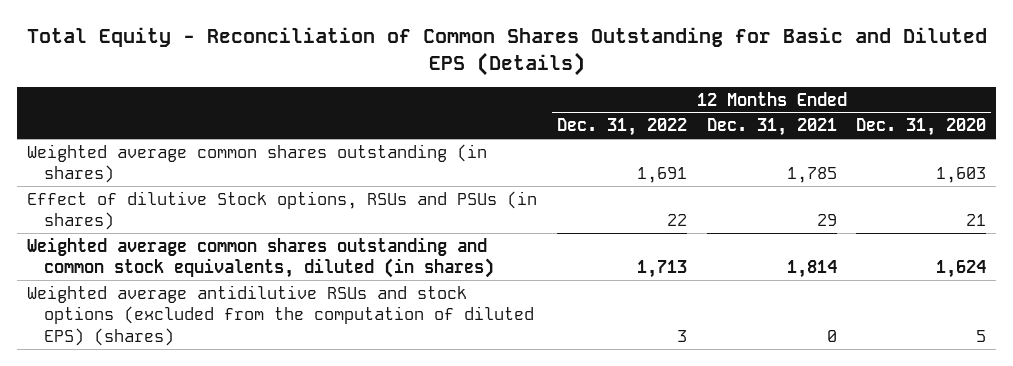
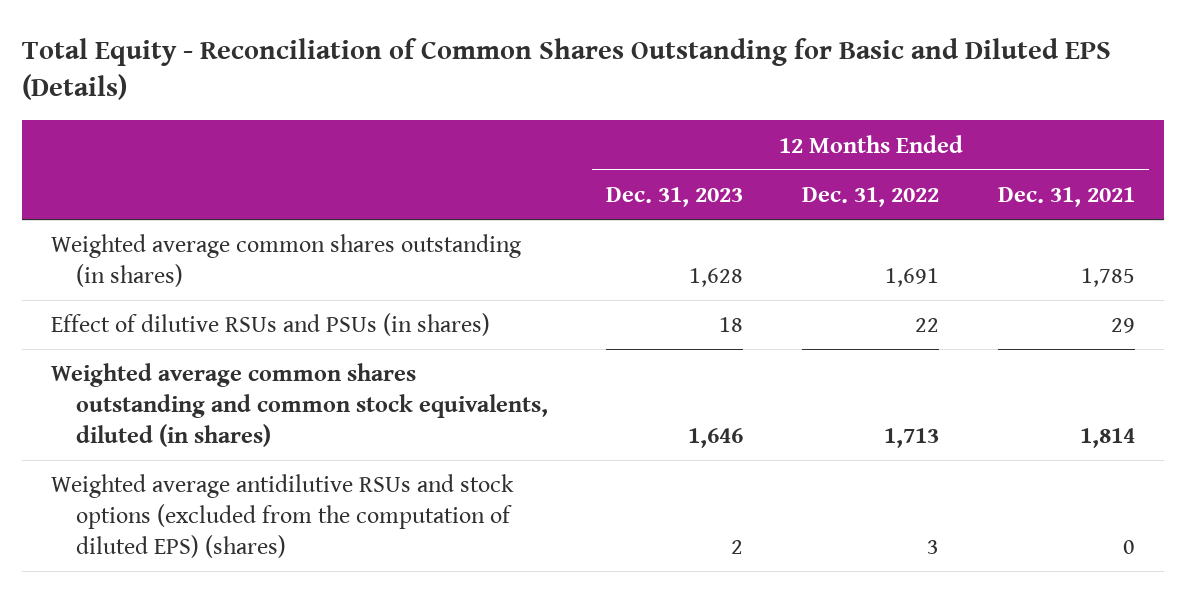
- | 12 Months Ended Dec. 31, 2022 | 12 Months Ended Dec. 31, 2021 | 12 Months Ended Dec. 31, 2020
+ | 12 Months Ended Dec. 31, 2023 | 12 Months Ended Dec. 31, 2022 | 12 Months Ended Dec. 31, 2021
- Effect of dilutive Stock options, RSUs and PSUs (in shares) | 22 | 29 | 21
+ Effect of dilutive RSUs and PSUs (in shares) | 18 | 22 | 29

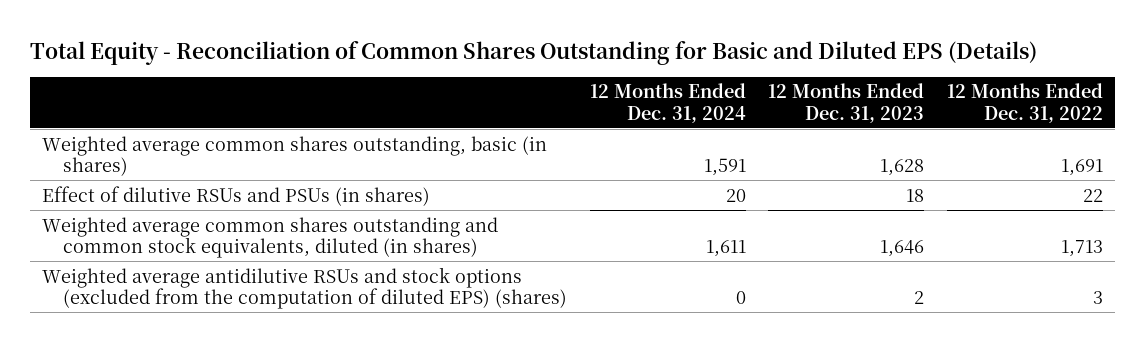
- | 12 Months Ended Dec. 31, 2023 | 12 Months Ended Dec. 31, 2022 | 12 Months Ended Dec. 31, 2021
+ | 12 Months Ended Dec. 31, 2024 | 12 Months Ended Dec. 31, 2023 | 12 Months Ended Dec. 31, 2022
- Weighted average common shares outstanding (in shares) | 1,628 | 1,691 | 1,785
+ Weighted average common shares outstanding, basic (in shares) | 1,591 | 1,628 | 1,691

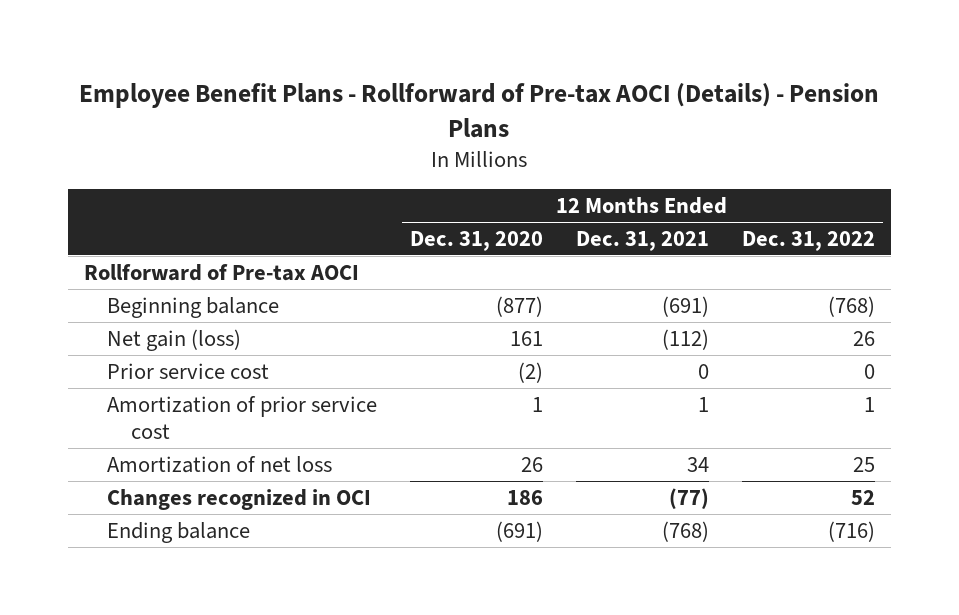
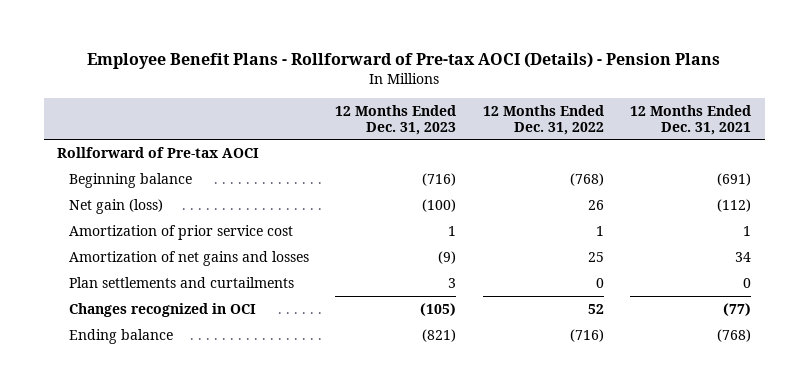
- | 12 Months Ended Dec. 31, 2020 | 12 Months Ended Dec. 31, 2021 | 12 Months Ended Dec. 31, 2022
+ | 12 Months Ended Dec. 31, 2023 | 12 Months Ended Dec. 31, 2022 | 12 Months Ended Dec. 31, 2021
- Prior service cost | (2) | 0 | 0
- Amortization of net loss | 26 | 34 | 25
+ Amortization of net gains and losses | (9) | 25 | 34
+ Plan settlements and curtailments | 3 | 0 | 0

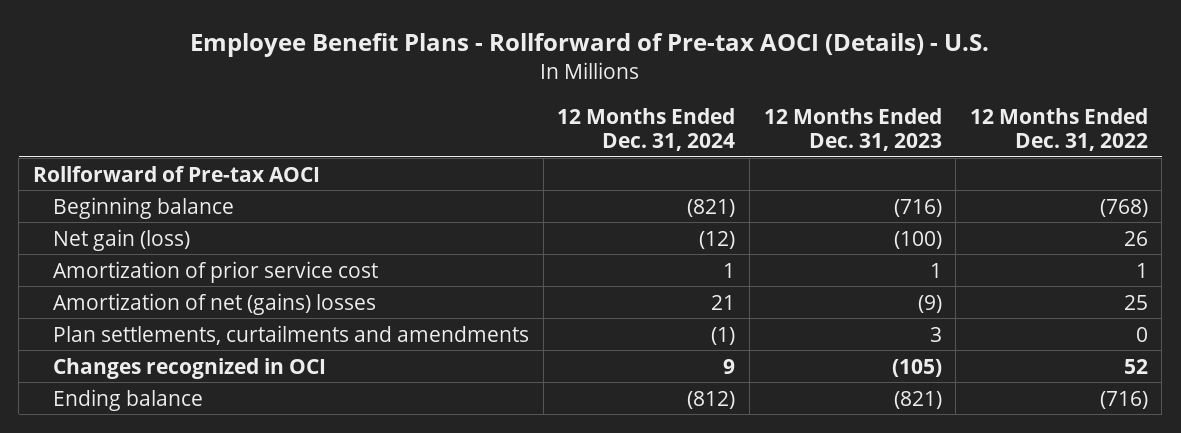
- Employee Benefit Plans - Rollforward of Pre-tax AOCI (Details) - Pension Plans
+ Employee Benefit Plans - Rollforward of Pre-tax AOCI (Details) - U.S.
- | 12 Months Ended Dec. 31, 2023 | 12 Months Ended Dec. 31, 2022 | 12 Months Ended Dec. 31, 2021
+ | 12 Months Ended Dec. 31, 2024 | 12 Months Ended Dec. 31, 2023 | 12 Months Ended Dec. 31, 2022
- Amortization of net gains and losses | (9) | 25 | 34
- Plan settlements and curtailments | 3 | 0 | 0
+ Amortization of net (gains) losses | 21 | (9) | 25
+ Plan settlements, curtailments and amendments | (1) | 3 | 0

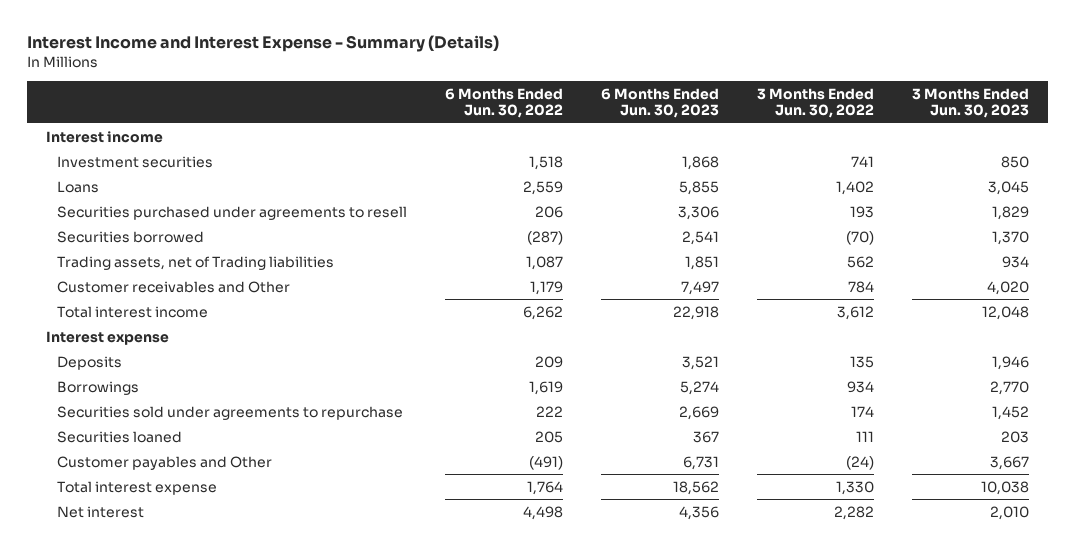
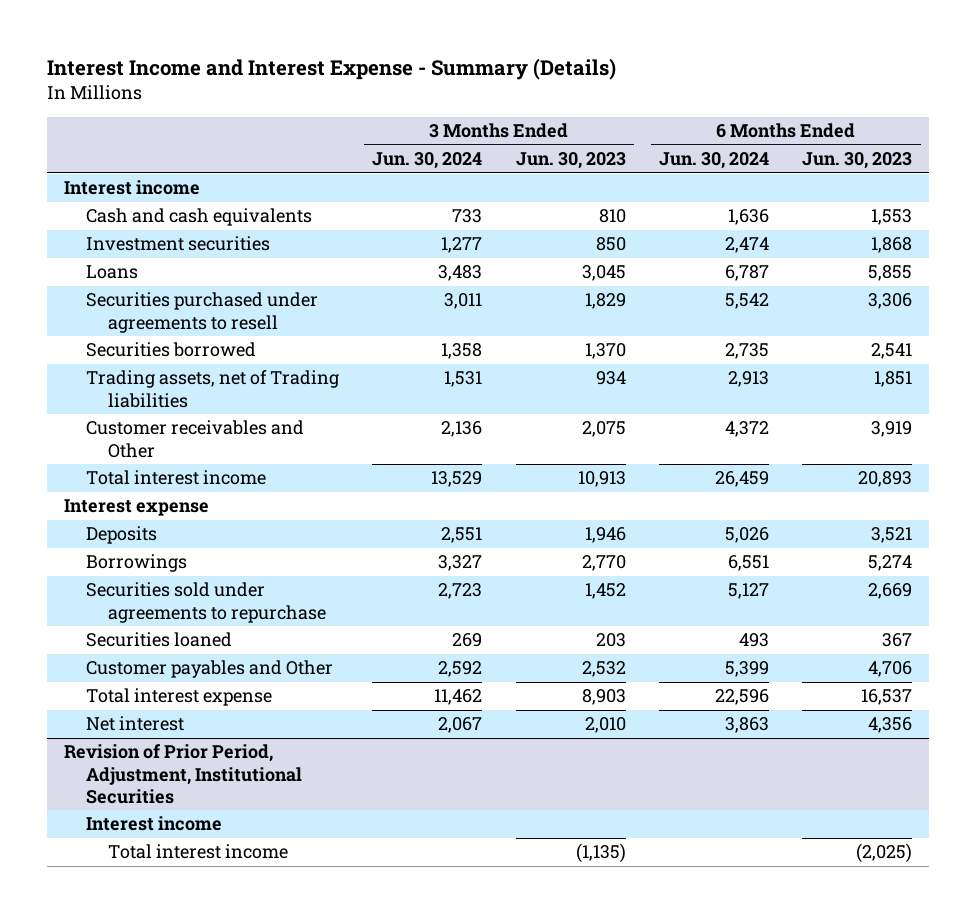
- | 6 Months Ended Jun. 30, 2022 | 6 Months Ended Jun. 30, 2023 | 3 Months Ended Jun. 30, 2022 | 3 Months Ended Jun. 30, 2023
+ | 3 Months Ended Jun. 30, 2024 | 3 Months Ended Jun. 30, 2023 | 6 Months Ended Jun. 30, 2024 | 6 Months Ended Jun. 30, 2023
+ Cash and cash equivalents | 733 | 810 | 1,636 | 1,553
- Customer receivables and Other | 1,179 | 7,497 | 784 | 4,020
- Total interest income | 6,262 | 22,918 | 3,612 | 12,048
+ Customer receivables and Other | 2,136 | 2,075 | 4,372 | 3,919
+ Total interest income | 13,529 | 10,913 | 26,459 | 20,893
- Customer payables and Other | (491) | 6,731 | (24) | 3,667
- Total interest expense | 1,764 | 18,562 | 1,330 | 10,038
+ Customer payables and Other | 2,592 | 2,532 | 5,399 | 4,706
+ Total interest expense | 11,462 | 8,903 | 22,596 | 16,537
+ Revision of Prior Period, Adjustment, Institutional Securities
+ Interest income
+ Total interest income | | (1,135) | | (2,025)

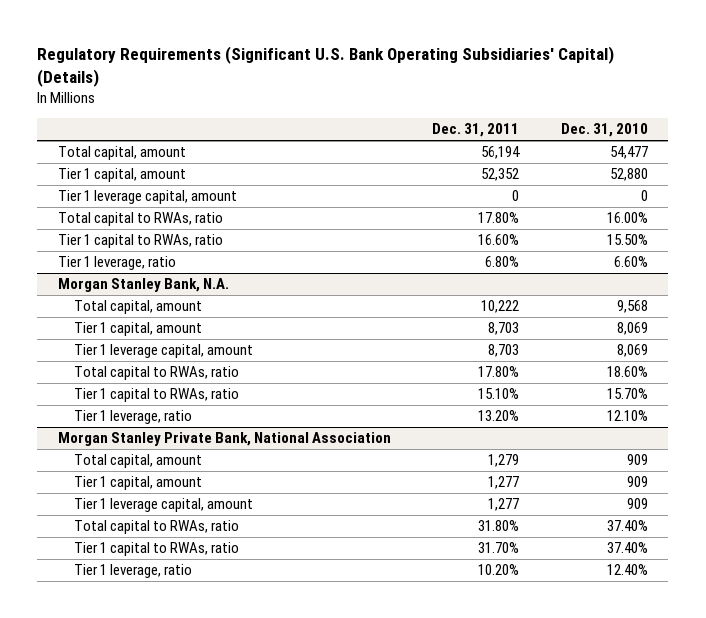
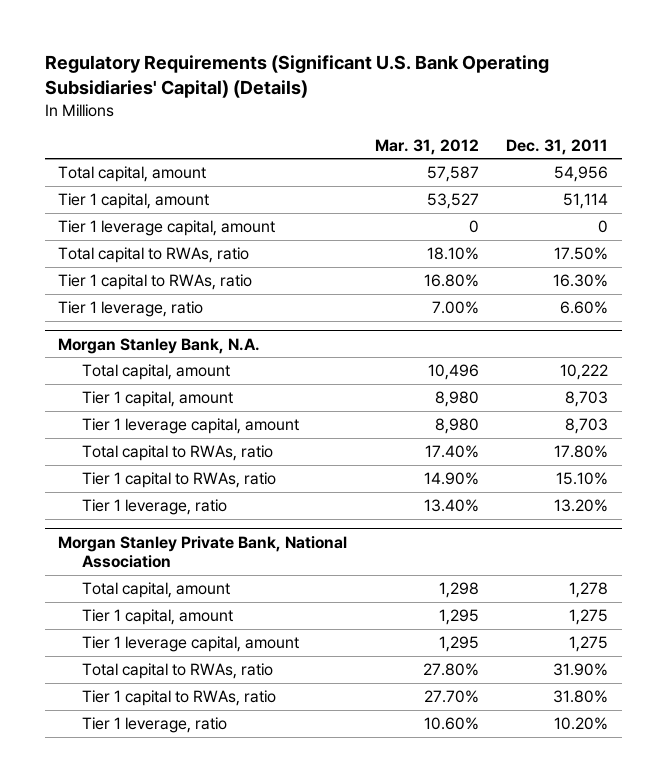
- | Dec. 31, 2011 | Dec. 31, 2010
+ | Mar. 31, 2012 | Dec. 31, 2011
- Total capital, amount | 56,194 | 54,477
- Tier 1 capital, amount | 52,352 | 52,880
+ Total capital, amount | 57,587 | 54,956
+ Tier 1 capital, amount | 53,527 | 51,114
- Total capital to RWAs, ratio | 17.80% | 16.00%
- Tier 1 capital to RWAs, ratio | 16.60% | 15.50%
- Tier 1 leverage, ratio | 6.80% | 6.60%
+ Total capital to RWAs, ratio | 18.10% | 17.50%
+ Tier 1 capital to RWAs, ratio | 16.80% | 16.30%
+ Tier 1 leverage, ratio | 7.00% | 6.60%
@ Morgan Stanley Private Bank, National Association
- Total capital, amount | 1,279 | 909
- Tier 1 capital, amount | 1,277 | 909
- Tier 1 leverage capital, amount | 1,277 | 909
- Total capital to RWAs, ratio | 31.80% | 37.40%
- Tier 1 capital to RWAs, ratio | 31.70% | 37.40%
+ Total capital, amount | 1,298 | 1,278
+ Tier 1 capital, amount | 1,295 | 1,275
+ Tier 1 leverage capital, amount | 1,295 | 1,275
+ Total capital to RWAs, ratio | 27.80% | 31.90%
+ Tier 1 capital to RWAs, ratio | 27.70% | 31.80%

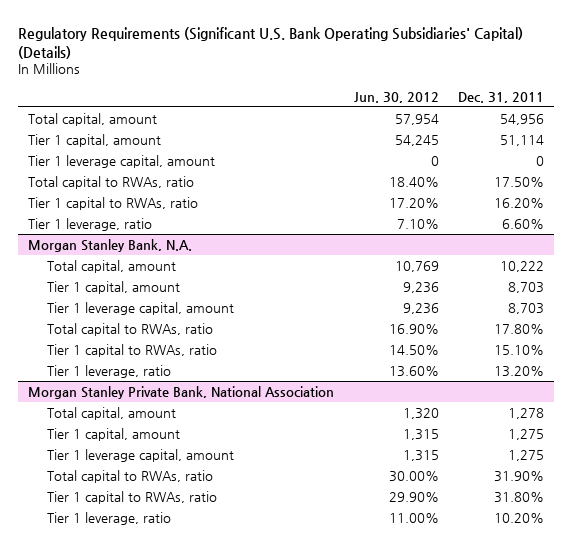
- | Mar. 31, 2012 | Dec. 31, 2011
+ | Jun. 30, 2012 | Dec. 31, 2011
- Tier 1 capital to RWAs, ratio | 16.80% | 16.30%
+ Tier 1 capital to RWAs, ratio | 17.20% | 16.20%

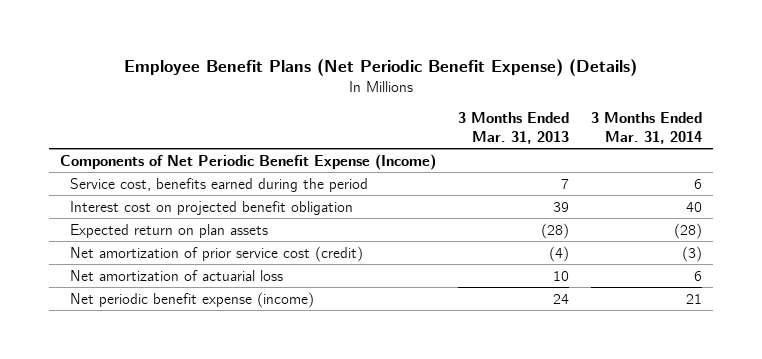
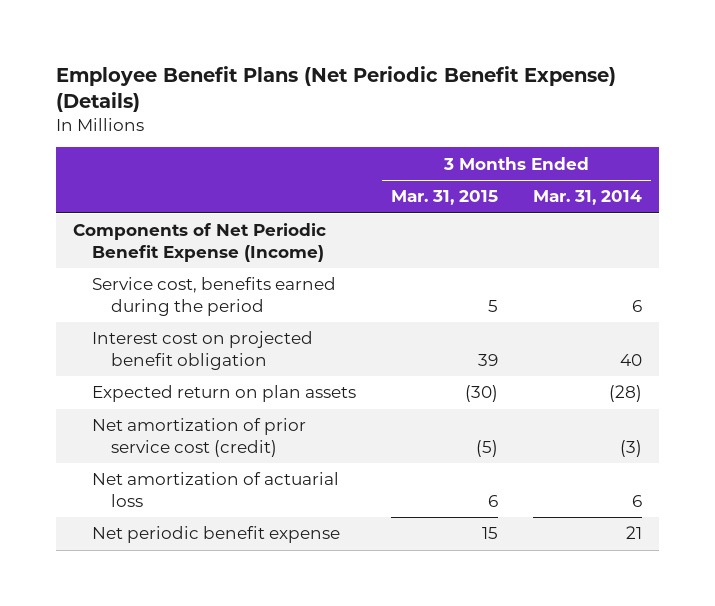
- | 3 Months Ended Mar. 31, 2013 | 3 Months Ended Mar. 31, 2014
+ | 3 Months Ended Mar. 31, 2015 | 3 Months Ended Mar. 31, 2014
- Net periodic benefit expense (income) | 24 | 21
+ Net periodic benefit expense | 15 | 21

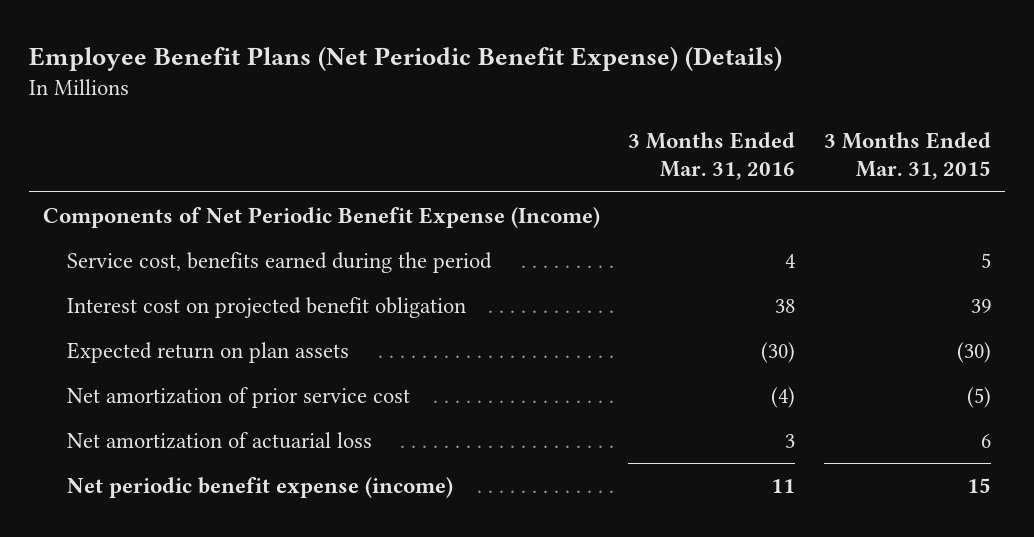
- | 3 Months Ended Mar. 31, 2015 | 3 Months Ended Mar. 31, 2014
+ | 3 Months Ended Mar. 31, 2016 | 3 Months Ended Mar. 31, 2015
- Net amortization of prior service cost (credit) | (5) | (3)
+ Net amortization of prior service cost | (4) | (5)
- Net periodic benefit expense | 15 | 21
+ Net periodic benefit expense (income) | 11 | 15

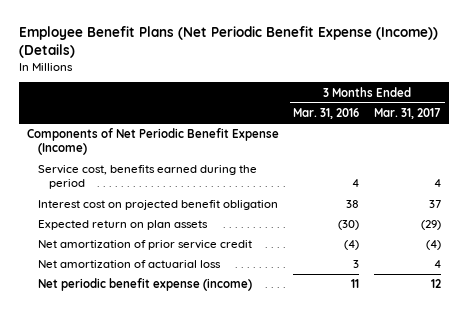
- Employee Benefit Plans (Net Periodic Benefit Expense) (Details)
+ Employee Benefit Plans (Net Periodic Benefit Expense (Income)) (Details)
- | 3 Months Ended Mar. 31, 2016 | 3 Months Ended Mar. 31, 2015
+ | 3 Months Ended Mar. 31, 2016 | 3 Months Ended Mar. 31, 2017
- Net amortization of prior service cost | (4) | (5)
+ Net amortization of prior service credit | (4) | (4)

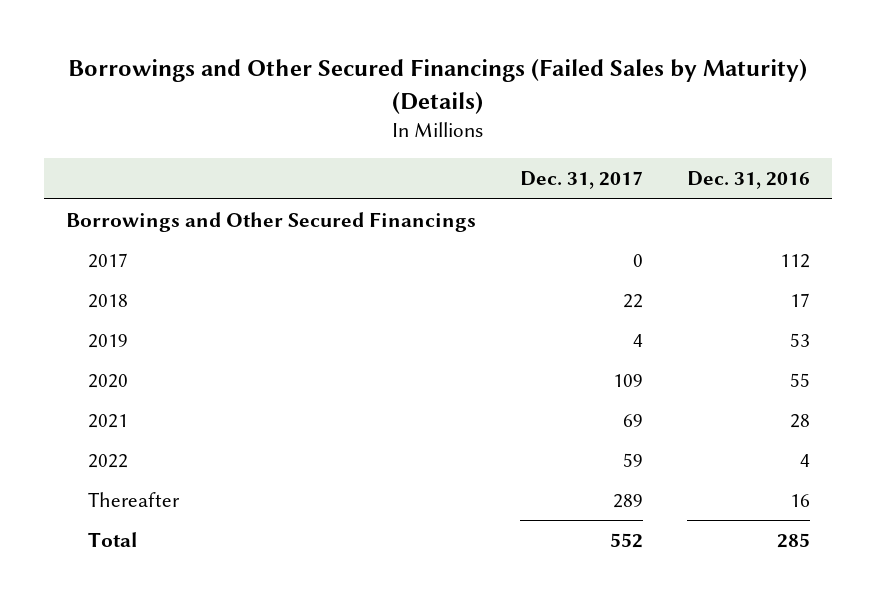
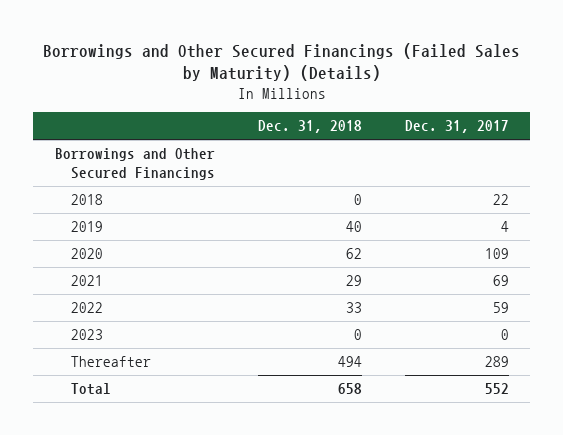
- | Dec. 31, 2017 | Dec. 31, 2016
+ | Dec. 31, 2018 | Dec. 31, 2017
- 2017 | 0 | 112
+ 2023 | 0 | 0

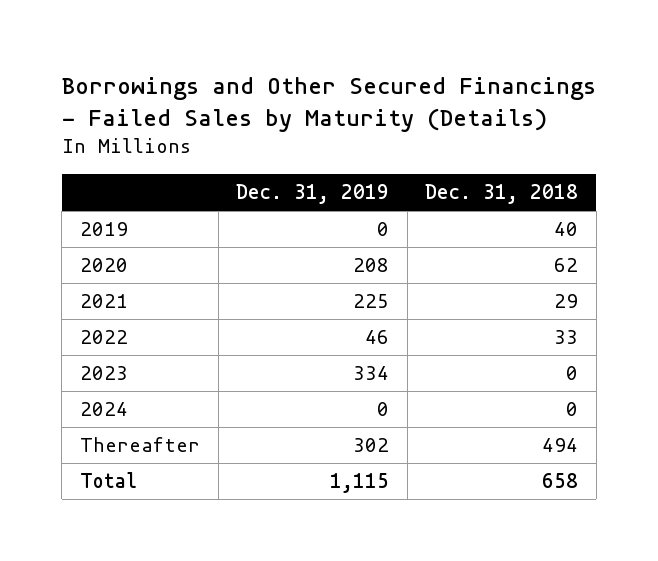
- Borrowings and Other Secured Financings (Failed Sales by Maturity) (Details)
+ Borrowings and Other Secured Financings - Failed Sales by Maturity (Details)
- | Dec. 31, 2018 | Dec. 31, 2017
+ | Dec. 31, 2019 | Dec. 31, 2018
- Borrowings and Other Secured Financings
- 2018 | 0 | 22
+ 2024 | 0 | 0

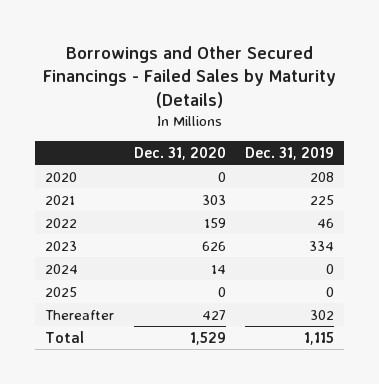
- | Dec. 31, 2019 | Dec. 31, 2018
+ | Dec. 31, 2020 | Dec. 31, 2019
- 2019 | 0 | 40
+ 2025 | 0 | 0

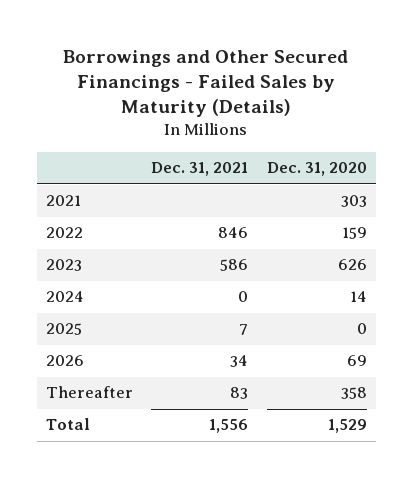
- | Dec. 31, 2020 | Dec. 31, 2019
+ | Dec. 31, 2021 | Dec. 31, 2020
- 2020 | 0 | 208
- Thereafter | 427 | 302
+ 2026 | 34 | 69
+ Thereafter | 83 | 358

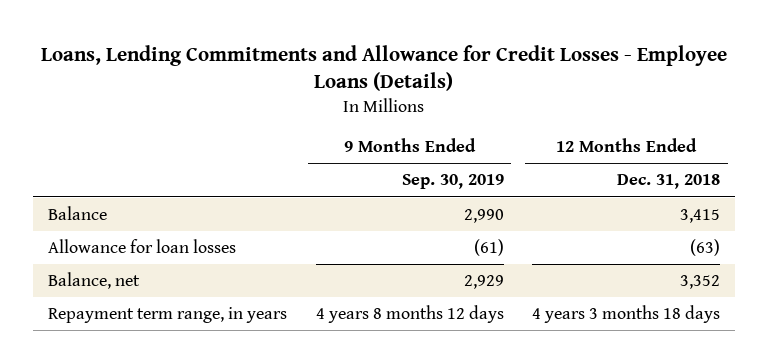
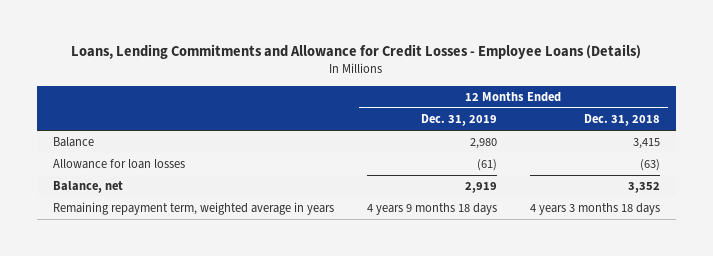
- | 9 Months Ended Sep. 30, 2019 | 12 Months Ended Dec. 31, 2018
+ | 12 Months Ended Dec. 31, 2019 | 12 Months Ended Dec. 31, 2018
- Repayment term range, in years | 4 years 8 months 12 days | 4 years 3 months 18 days
+ Remaining repayment term, weighted average in years | 4 years 9 months 18 days | 4 years 3 months 18 days

